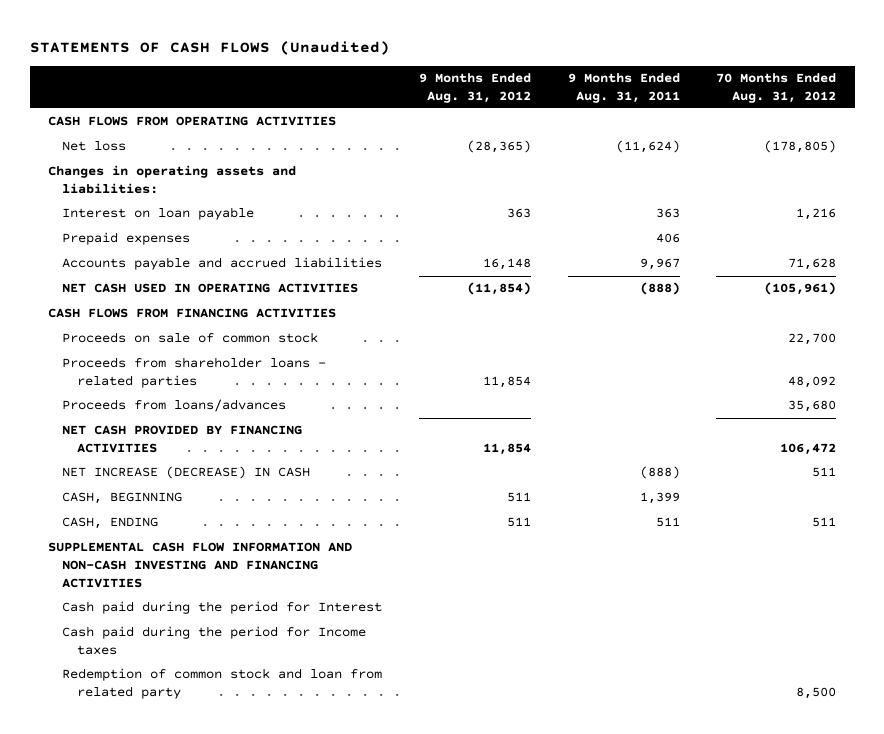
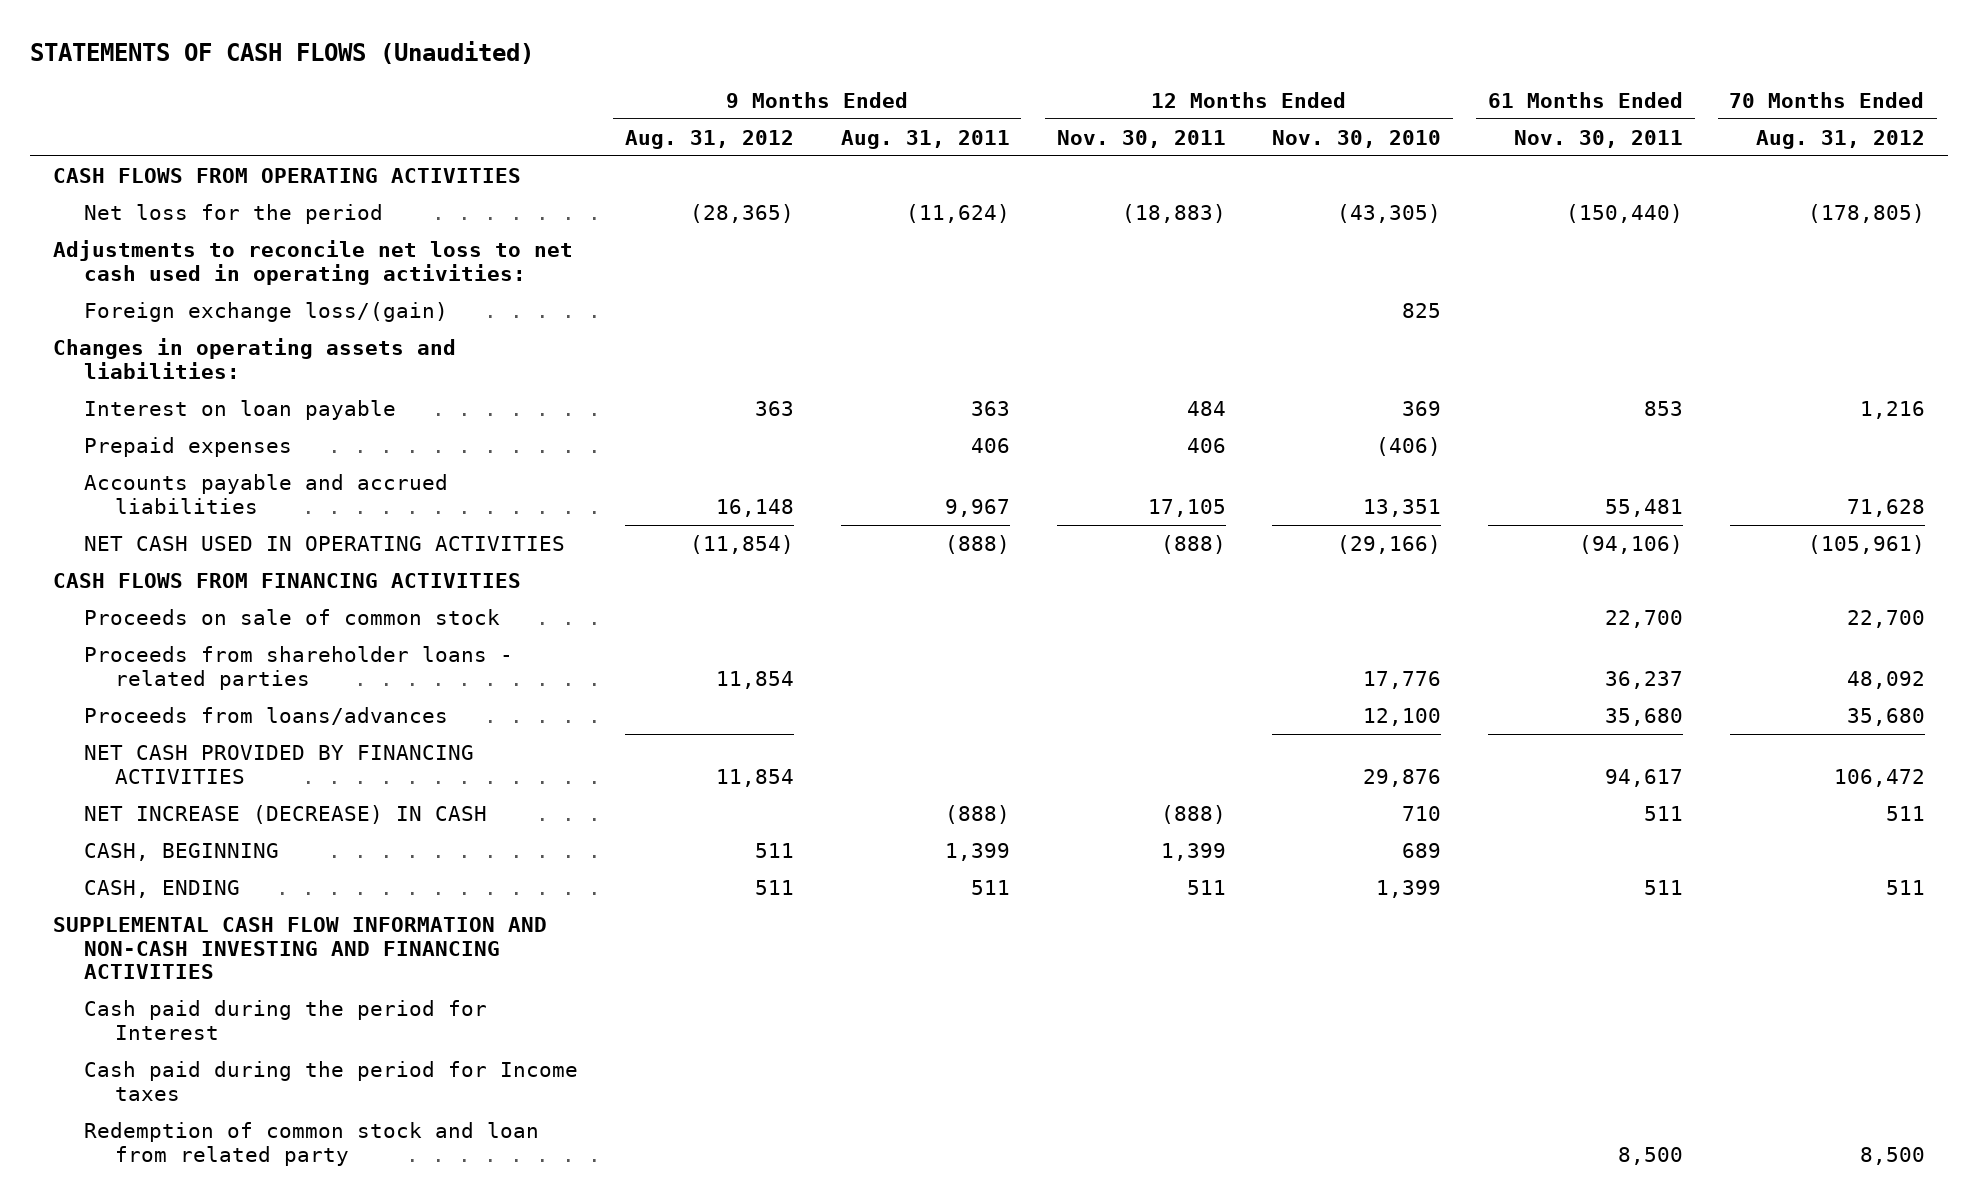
- | 9 Months Ended Aug. 31, 2012 | 9 Months Ended Aug. 31, 2011 | 70 Months Ended Aug. 31, 2012
+ | 9 Months Ended Aug. 31, 2012 | 9 Months Ended Aug. 31, 2011 | 12 Months Ended Nov. 30, 2011 | 12 Months Ended Nov. 30, 2010 | 61 Months Ended Nov. 30, 2011 | 70 Months Ended Aug. 31, 2012
- Net loss | (28,365) | (11,624) | (178,805)
+ Net loss for the period | (28,365) | (11,624) | (18,883) | (43,305) | (150,440) | (178,805)
+ Adjustments to reconcile net loss to net cash used in operating activities:
+ Foreign exchange loss/(gain) | | | | 825 | |

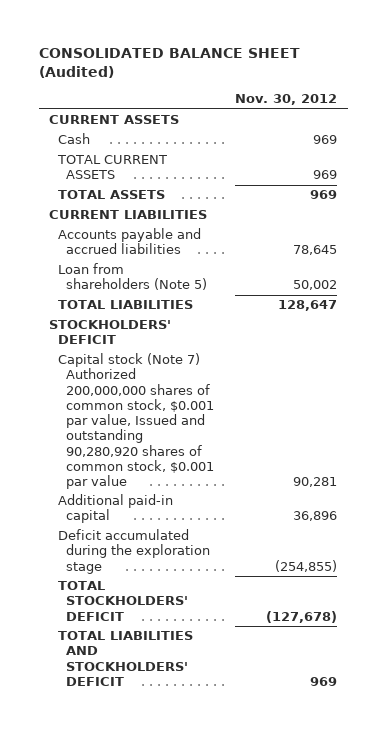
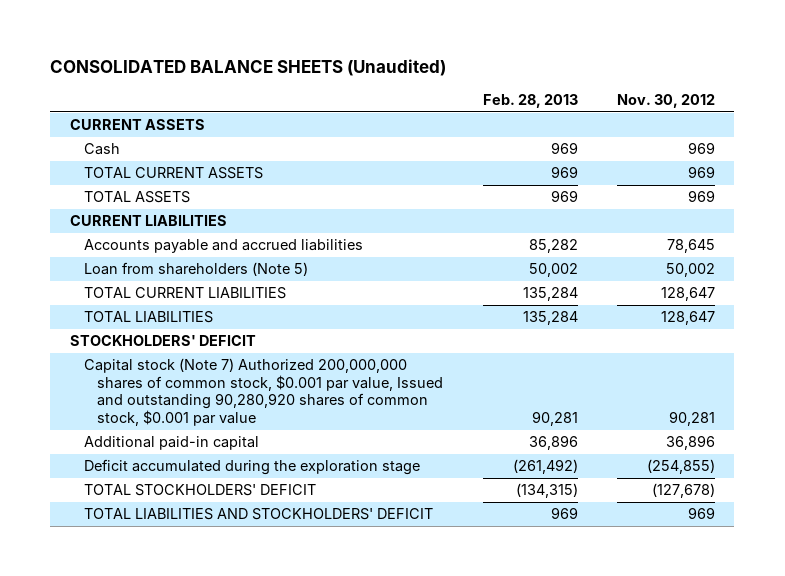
- CONSOLIDATED BALANCE SHEET (Audited)
+ CONSOLIDATED BALANCE SHEETS (Unaudited)
- | Nov. 30, 2012
+ | Feb. 28, 2013 | Nov. 30, 2012
+ TOTAL CURRENT LIABILITIES | 135,284 | 128,647

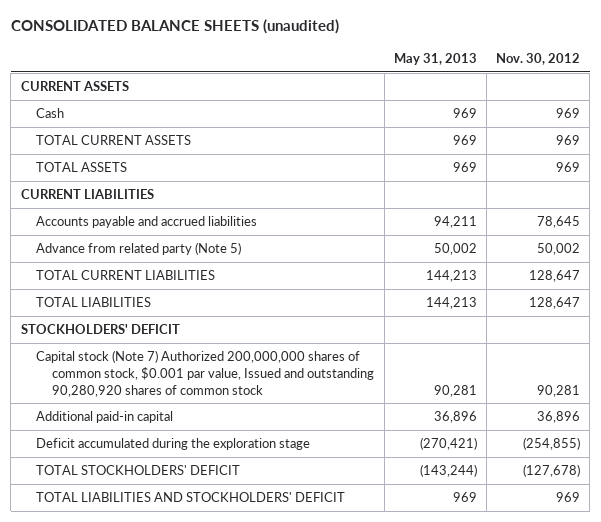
- CONSOLIDATED BALANCE SHEETS (Unaudited)
+ CONSOLIDATED BALANCE SHEETS (unaudited)
- | Feb. 28, 2013 | Nov. 30, 2012
+ | May 31, 2013 | Nov. 30, 2012
- Loan from shareholders (Note 5) | 50,002 | 50,002
+ Advance from related party (Note 5) | 50,002 | 50,002
- Capital stock (Note 7) Authorized 200,000,000 shares of common stock, $0.001 par value, Issued and outstanding 90,280,920 shares of common stock, $0.001 par value | 90,281 | 90,281
+ Capital stock (Note 7) Authorized 200,000,000 shares of common stock, $0.001 par value, Issued and outstanding 90,280,920 shares of common stock | 90,281 | 90,281

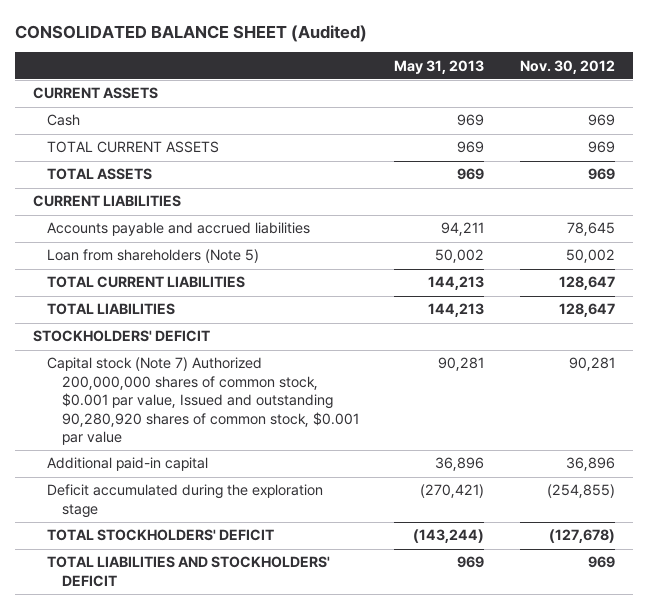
- CONSOLIDATED BALANCE SHEETS (unaudited)
+ CONSOLIDATED BALANCE SHEET (Audited)
- Advance from related party (Note 5) | 50,002 | 50,002
+ Loan from shareholders (Note 5) | 50,002 | 50,002
- Capital stock (Note 7) Authorized 200,000,000 shares of common stock, $0.001 par value, Issued and outstanding 90,280,920 shares of common stock | 90,281 | 90,281
+ Capital stock (Note 7) Authorized 200,000,000 shares of common stock, $0.001 par value, Issued and outstanding 90,280,920 shares of common stock, $0.001 par value | 90,281 | 90,281

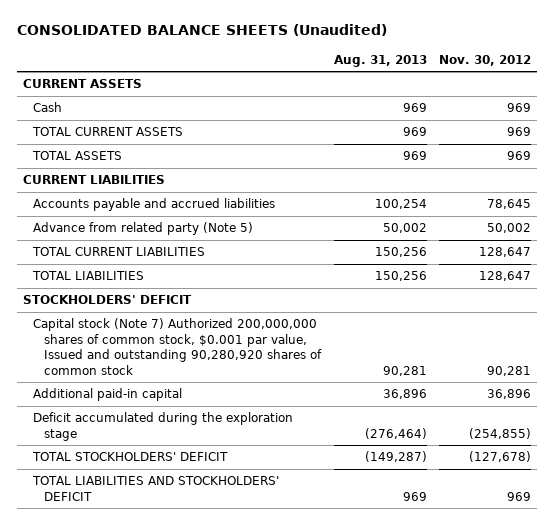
- CONSOLIDATED BALANCE SHEET (Audited)
+ CONSOLIDATED BALANCE SHEETS (Unaudited)
- | May 31, 2013 | Nov. 30, 2012
+ | Aug. 31, 2013 | Nov. 30, 2012
- Loan from shareholders (Note 5) | 50,002 | 50,002
+ Advance from related party (Note 5) | 50,002 | 50,002
- Capital stock (Note 7) Authorized 200,000,000 shares of common stock, $0.001 par value, Issued and outstanding 90,280,920 shares of common stock, $0.001 par value | 90,281 | 90,281
+ Capital stock (Note 7) Authorized 200,000,000 shares of common stock, $0.001 par value, Issued and outstanding 90,280,920 shares of common stock | 90,281 | 90,281

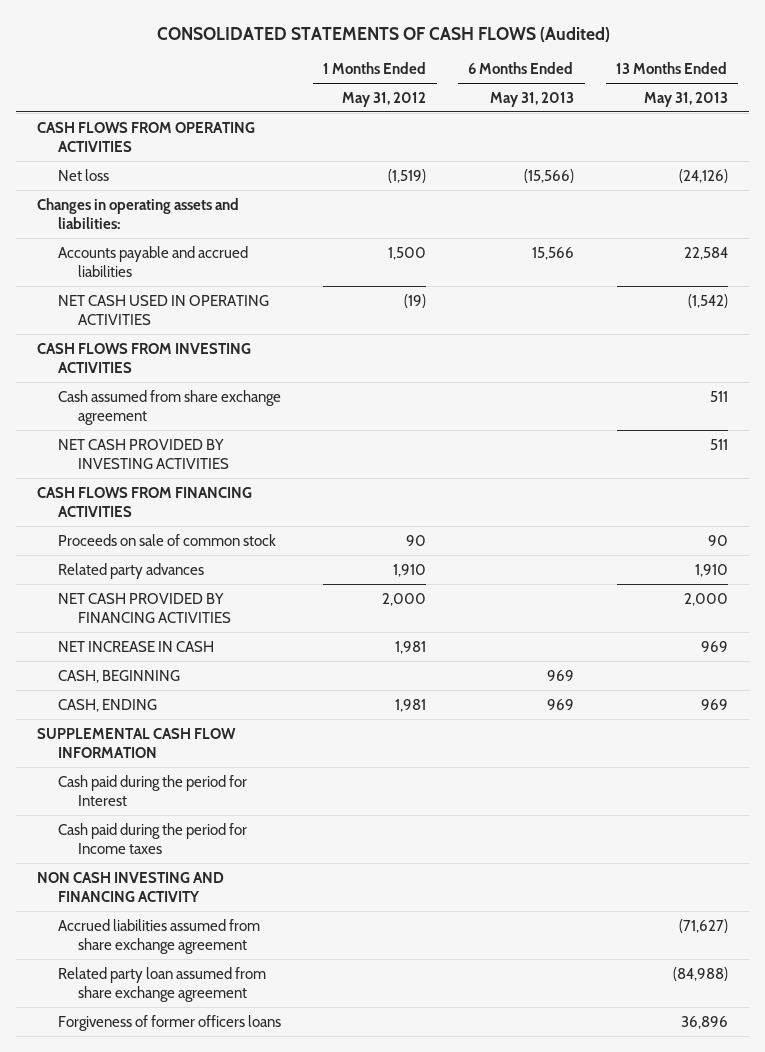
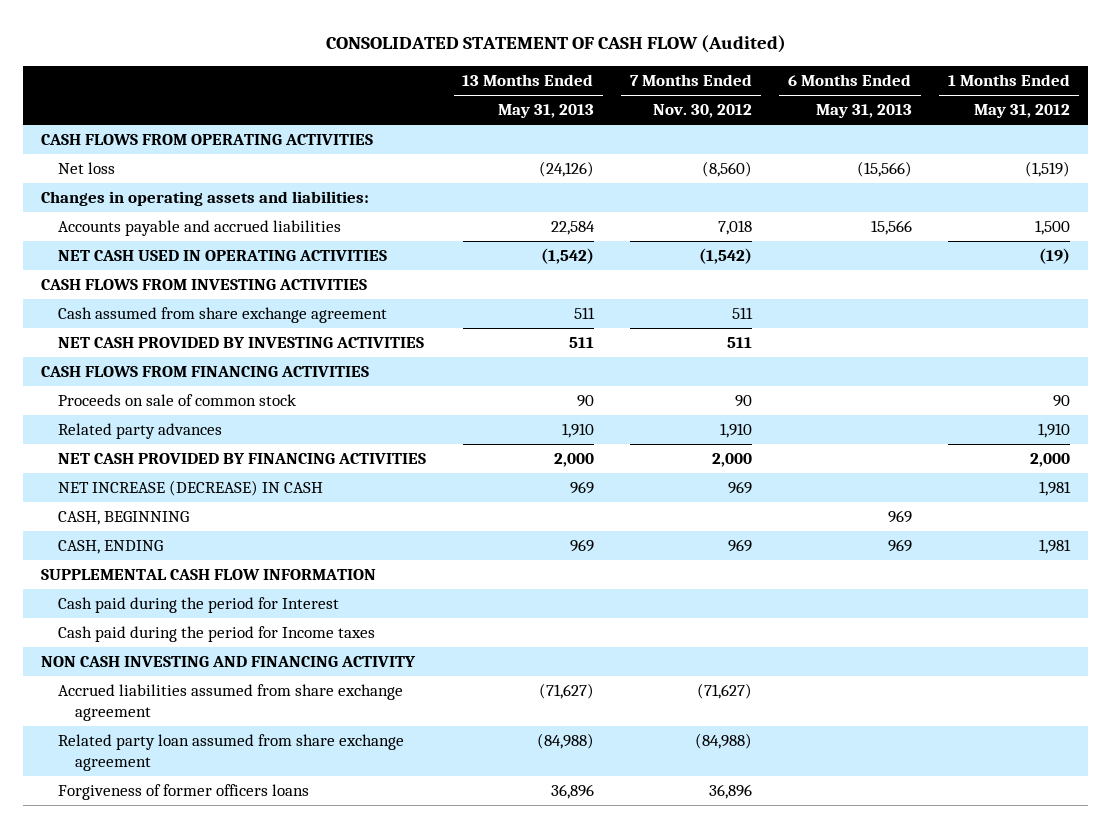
- CONSOLIDATED STATEMENTS OF CASH FLOWS (Audited)
+ CONSOLIDATED STATEMENT OF CASH FLOW (Audited)
- | 1 Months Ended May 31, 2012 | 6 Months Ended May 31, 2013 | 13 Months Ended May 31, 2013
+ | 13 Months Ended May 31, 2013 | 7 Months Ended Nov. 30, 2012 | 6 Months Ended May 31, 2013 | 1 Months Ended May 31, 2012
- NET INCREASE IN CASH | 1,981 | | 969
+ NET INCREASE (DECREASE) IN CASH | 969 | 969 | | 1,981

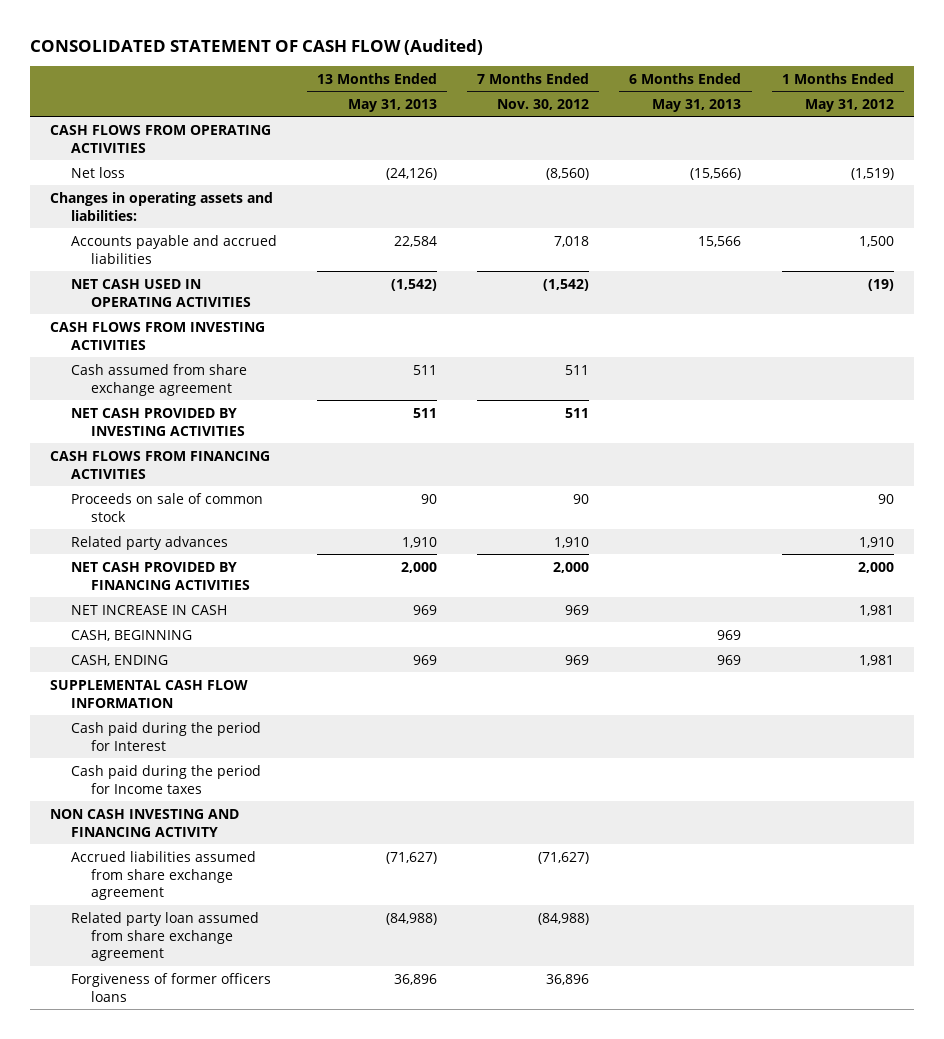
- NET INCREASE (DECREASE) IN CASH | 969 | 969 | | 1,981
+ NET INCREASE IN CASH | 969 | 969 | | 1,981

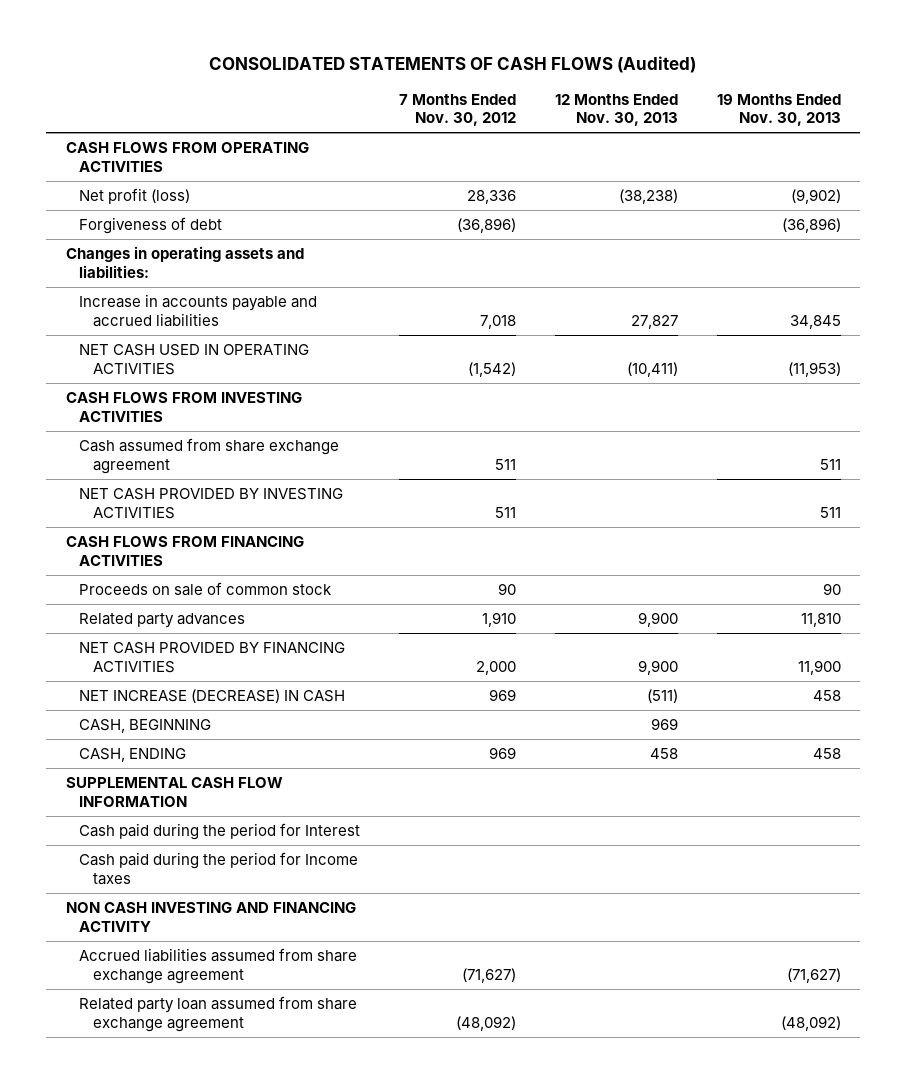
- CONSOLIDATED STATEMENT OF CASH FLOW (Audited)
+ CONSOLIDATED STATEMENTS OF CASH FLOWS (Audited)
- | 13 Months Ended May 31, 2013 | 7 Months Ended Nov. 30, 2012 | 6 Months Ended May 31, 2013 | 1 Months Ended May 31, 2012
+ | 7 Months Ended Nov. 30, 2012 | 12 Months Ended Nov. 30, 2013 | 19 Months Ended Nov. 30, 2013
- Net loss | (24,126) | (8,560) | (15,566) | (1,519)
+ Net profit (loss) | 28,336 | (38,238) | (9,902)
+ Forgiveness of debt | (36,896) | | (36,896)
- Accounts payable and accrued liabilities | 22,584 | 7,018 | 15,566 | 1,500
+ Increase in accounts payable and accrued liabilities | 7,018 | 27,827 | 34,845
- NET INCREASE IN CASH | 969 | 969 | | 1,981
+ NET INCREASE (DECREASE) IN CASH | 969 | (511) | 458
- Related party loan assumed from share exchange agreement | (84,988) | (84,988) | |
- Forgiveness of former officers loans | 36,896 | 36,896 | |
+ Related party loan assumed from share exchange agreement | (48,092) | | (48,092)

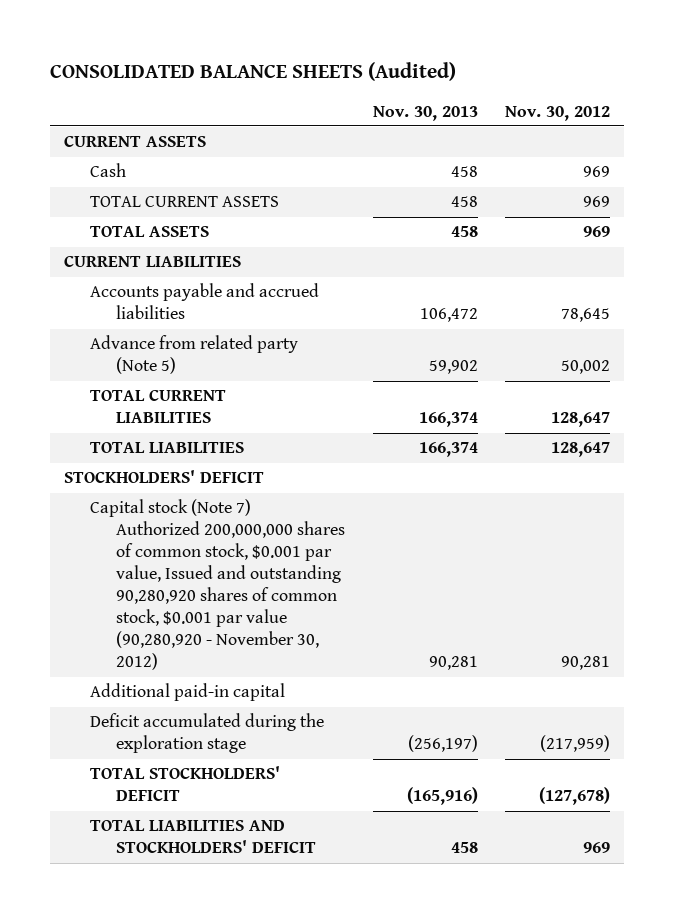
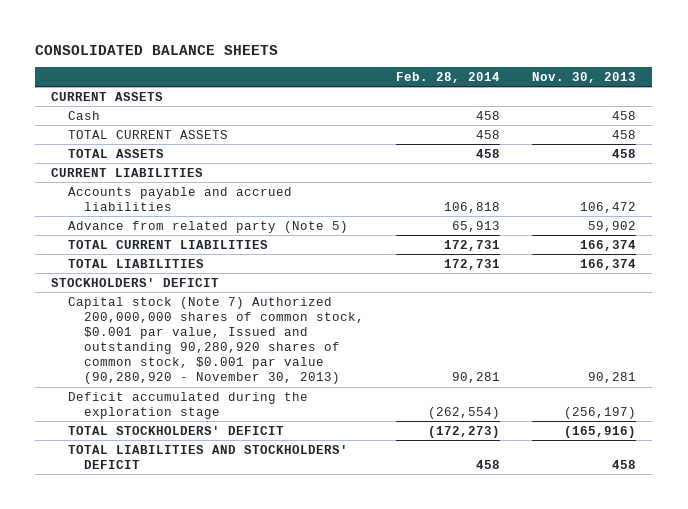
- CONSOLIDATED BALANCE SHEETS (Audited)
+ CONSOLIDATED BALANCE SHEETS
- | Nov. 30, 2013 | Nov. 30, 2012
+ | Feb. 28, 2014 | Nov. 30, 2013
- Capital stock (Note 7) Authorized 200,000,000 shares of common stock, $0.001 par value, Issued and outstanding 90,280,920 shares of common stock, $0.001 par value (90,280,920 - November 30, 2012) | 90,281 | 90,281
- Additional paid-in capital
+ Capital stock (Note 7) Authorized 200,000,000 shares of common stock, $0.001 par value, Issued and outstanding 90,280,920 shares of common stock, $0.001 par value (90,280,920 - November 30, 2013) | 90,281 | 90,281

